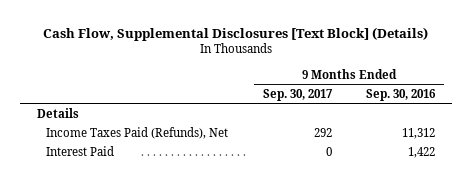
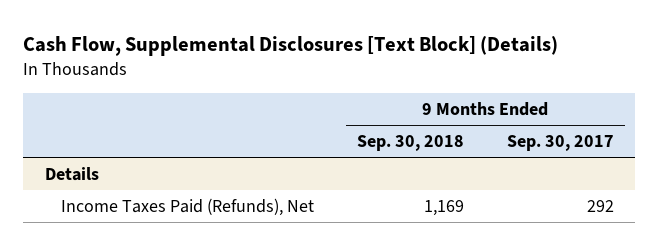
- | 9 Months Ended Sep. 30, 2017 | 9 Months Ended Sep. 30, 2016
+ | 9 Months Ended Sep. 30, 2018 | 9 Months Ended Sep. 30, 2017
- Interest Paid | 0 | 1,422

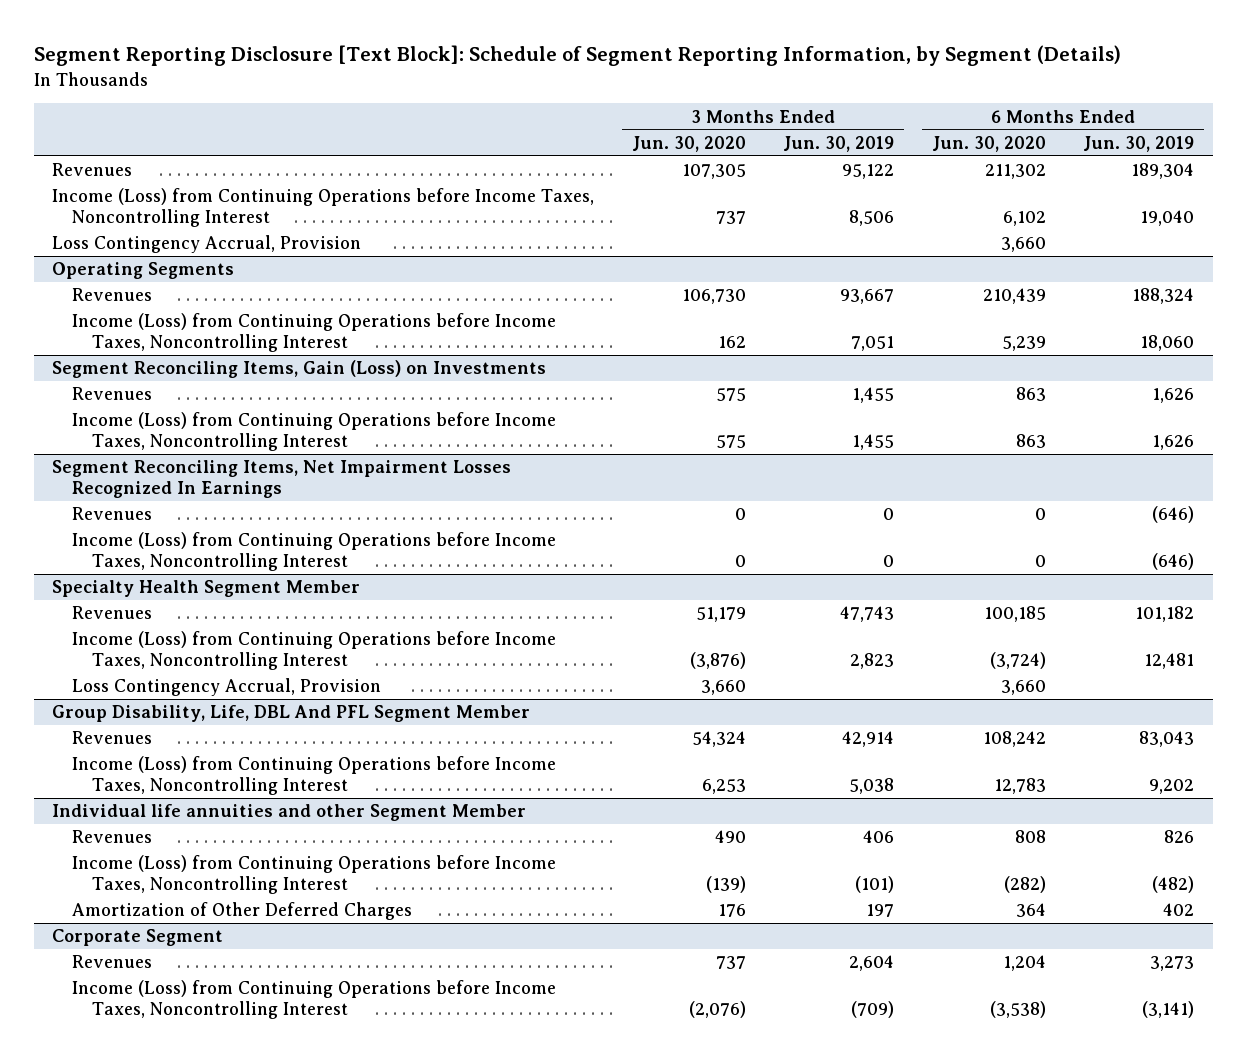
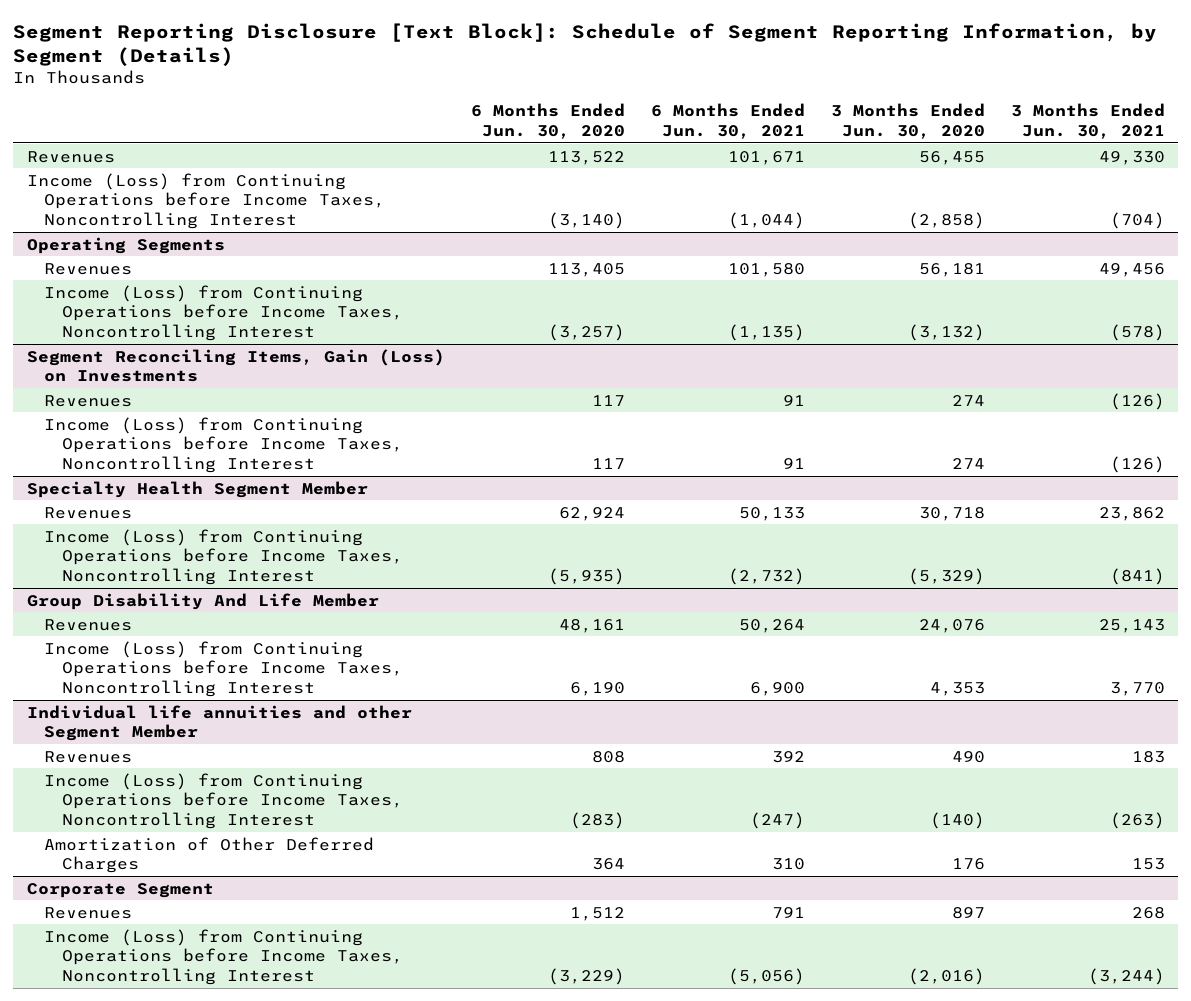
- | 3 Months Ended Jun. 30, 2020 | 3 Months Ended Jun. 30, 2019 | 6 Months Ended Jun. 30, 2020 | 6 Months Ended Jun. 30, 2019
+ | 6 Months Ended Jun. 30, 2020 | 6 Months Ended Jun. 30, 2021 | 3 Months Ended Jun. 30, 2020 | 3 Months Ended Jun. 30, 2021
- Revenues | 107,305 | 95,122 | 211,302 | 189,304
- Income (Loss) from Continuing Operations before Income Taxes, Noncontrolling Interest | 737 | 8,506 | 6,102 | 19,040
- Loss Contingency Accrual, Provision | | | 3,660 |
+ Revenues | 113,522 | 101,671 | 56,455 | 49,330
+ Income (Loss) from Continuing Operations before Income Taxes, Noncontrolling Interest | (3,140) | (1,044) | (2,858) | (704)
@ Operating Segments
- Revenues | 106,730 | 93,667 | 210,439 | 188,324
- Income (Loss) from Continuing Operations before Income Taxes, Noncontrolling Interest | 162 | 7,051 | 5,239 | 18,060
+ Revenues | 113,405 | 101,580 | 56,181 | 49,456
+ Income (Loss) from Continuing Operations before Income Taxes, Noncontrolling Interest | (3,257) | (1,135) | (3,132) | (578)
@ Segment Reconciling Items, Gain (Loss) on Investments
- Revenues | 575 | 1,455 | 863 | 1,626
- Income (Loss) from Continuing Operations before Income Taxes, Noncontrolling Interest | 575 | 1,455 | 863 | 1,626
- Segment Reconciling Items, Net Impairment Losses Recognized In Earnings
- Revenues | 0 | 0 | 0 | (646)
- Income (Loss) from Continuing Operations before Income Taxes, Noncontrolling Interest | 0 | 0 | 0 | (646)
@ Segment Reconciling Items, Gain (Loss) on Investments
+ Revenues | 117 | 91 | 274 | (126)
+ Income (Loss) from Continuing Operations before Income Taxes, Noncontrolling Interest | 117 | 91 | 274 | (126)
@ Specialty Health Segment Member
- Revenues | 51,179 | 47,743 | 100,185 | 101,182
- Income (Loss) from Continuing Operations before Income Taxes, Noncontrolling Interest | (3,876) | 2,823 | (3,724) | 12,481
- Loss Contingency Accrual, Provision | 3,660 | | 3,660 |
- Group Disability, Life, DBL And PFL Segment Member
- Revenues | 54,324 | 42,914 | 108,242 | 83,043
- Income (Loss) from Continuing Operations before Income Taxes, Noncontrolling Interest | 6,253 | 5,038 | 12,783 | 9,202
@ Specialty Health Segment Member
+ Revenues | 62,924 | 50,133 | 30,718 | 23,862
+ Income (Loss) from Continuing Operations before Income Taxes, Noncontrolling Interest | (5,935) | (2,732) | (5,329) | (841)
+ Group Disability And Life Member
+ Revenues | 48,161 | 50,264 | 24,076 | 25,143
+ Income (Loss) from Continuing Operations before Income Taxes, Noncontrolling Interest | 6,190 | 6,900 | 4,353 | 3,770
@ Individual life annuities and other Segment Member
- Income (Loss) from Continuing Operations before Income Taxes, Noncontrolling Interest | (139) | (101) | (282) | (482)
+ Income (Loss) from Continuing Operations before Income Taxes, Noncontrolling Interest | (283) | (247) | (140) | (263)
@ Corporate Segment
- Revenues | 737 | 2,604 | 1,204 | 3,273
- Income (Loss) from Continuing Operations before Income Taxes, Noncontrolling Interest | (2,076) | (709) | (3,538) | (3,141)
+ Revenues | 1,512 | 791 | 897 | 268
+ Income (Loss) from Continuing Operations before Income Taxes, Noncontrolling Interest | (3,229) | (5,056) | (2,016) | (3,244)

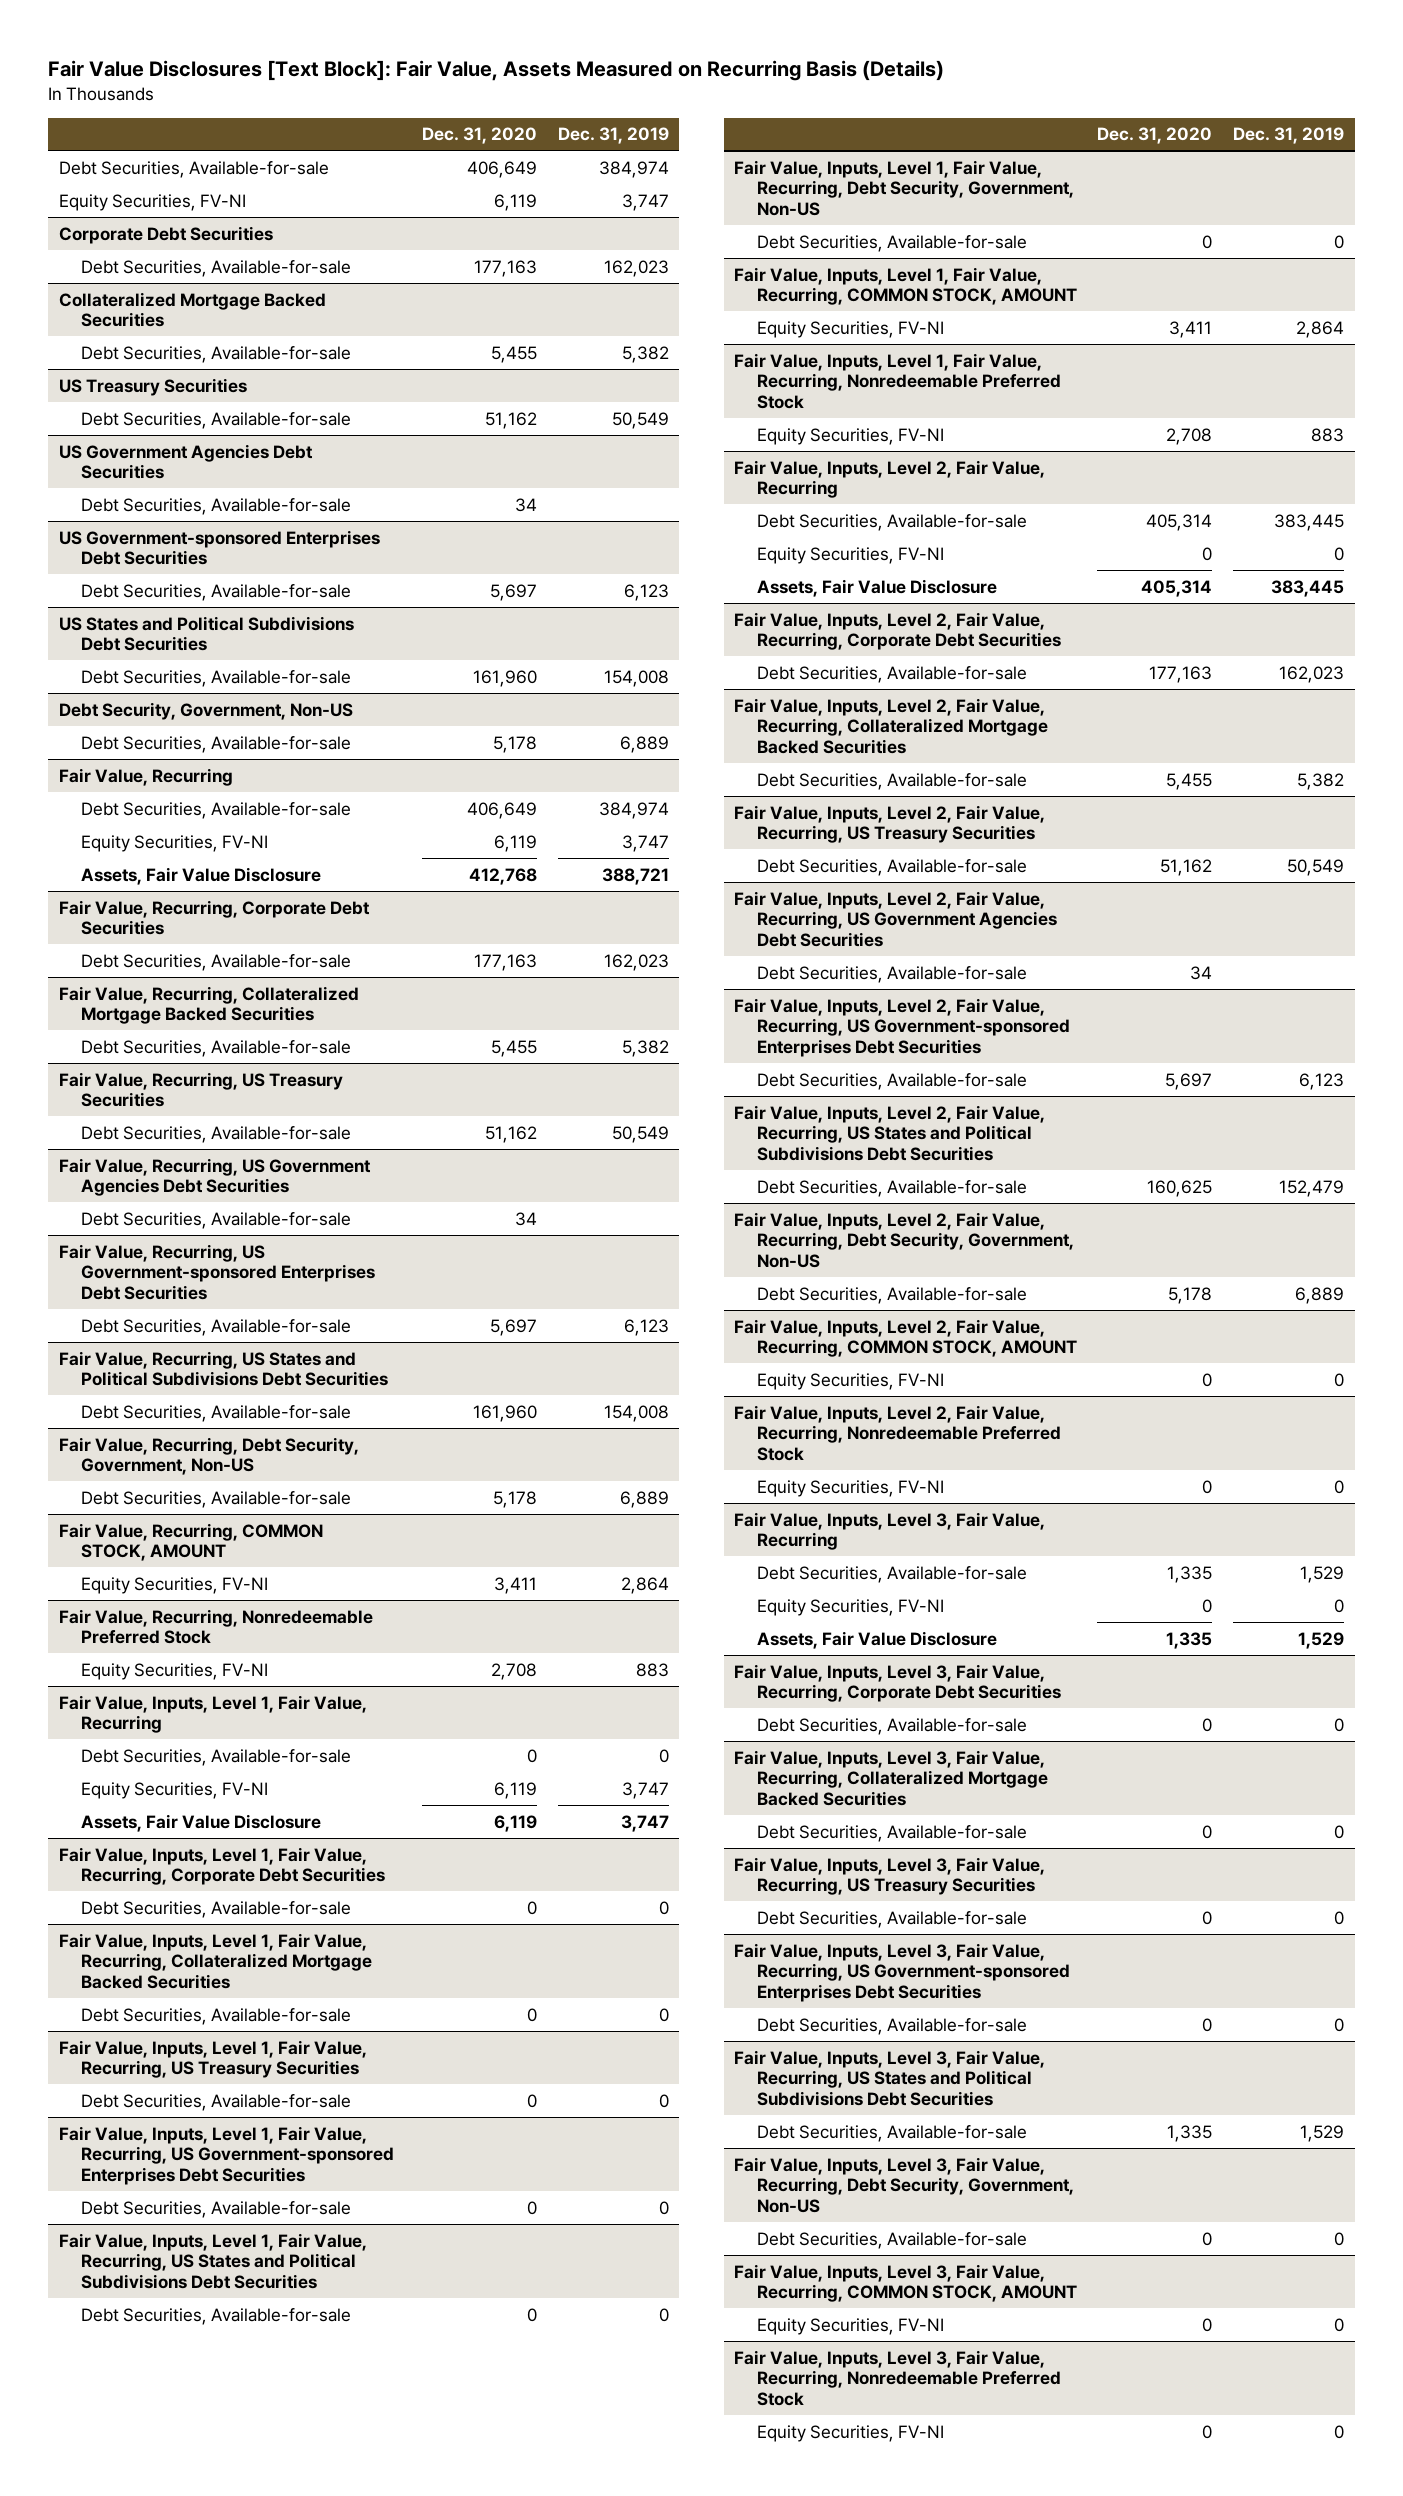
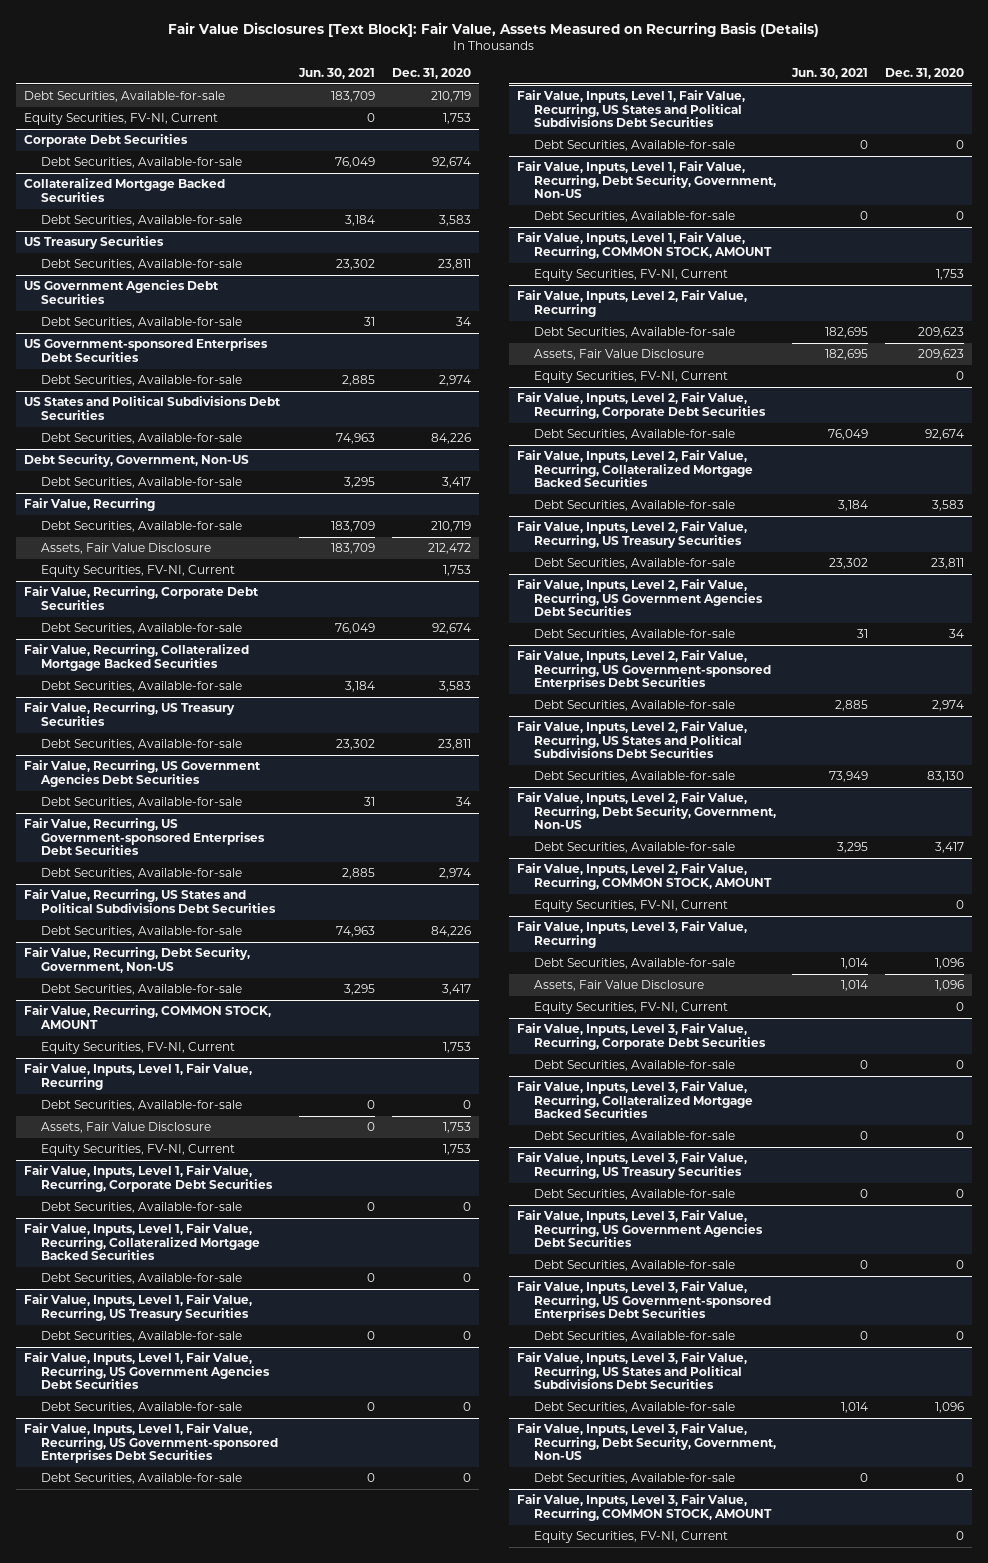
- | Dec. 31, 2020 | Dec. 31, 2019
+ | Jun. 30, 2021 | Dec. 31, 2020
- Debt Securities, Available-for-sale | 406,649 | 384,974
- Equity Securities, FV-NI | 6,119 | 3,747
+ Debt Securities, Available-for-sale | 183,709 | 210,719
+ Equity Securities, FV-NI, Current | 0 | 1,753
@ Corporate Debt Securities
- Debt Securities, Available-for-sale | 177,163 | 162,023
+ Debt Securities, Available-for-sale | 76,049 | 92,674
@ Collateralized Mortgage Backed Securities
- Debt Securities, Available-for-sale | 5,455 | 5,382
+ Debt Securities, Available-for-sale | 3,184 | 3,583
@ US Treasury Securities
- Debt Securities, Available-for-sale | 51,162 | 50,549
+ Debt Securities, Available-for-sale | 23,302 | 23,811
@ US Government-sponsored Enterprises Debt Securities
- Debt Securities, Available-for-sale | 5,697 | 6,123
+ Debt Securities, Available-for-sale | 2,885 | 2,974
@ US States and Political Subdivisions Debt Securities
- Debt Securities, Available-for-sale | 161,960 | 154,008
+ Debt Securities, Available-for-sale | 74,963 | 84,226
@ Debt Security, Government, Non-US
- Debt Securities, Available-for-sale | 5,178 | 6,889
+ Debt Securities, Available-for-sale | 3,295 | 3,417
@ Fair Value, Recurring
- Debt Securities, Available-for-sale | 406,649 | 384,974
- Equity Securities, FV-NI | 6,119 | 3,747
- Assets, Fair Value Disclosure | 412,768 | 388,721
+ Debt Securities, Available-for-sale | 183,709 | 210,719
+ Assets, Fair Value Disclosure | 183,709 | 212,472
+ Equity Securities, FV-NI, Current | | 1,753
@ Fair Value, Recurring, Corporate Debt Securities
- Debt Securities, Available-for-sale | 177,163 | 162,023
+ Debt Securities, Available-for-sale | 76,049 | 92,674
@ Fair Value, Recurring, Collateralized Mortgage Backed Securities
- Debt Securities, Available-for-sale | 5,455 | 5,382
+ Debt Securities, Available-for-sale | 3,184 | 3,583
@ Fair Value, Recurring, US Treasury Securities
- Debt Securities, Available-for-sale | 51,162 | 50,549
+ Debt Securities, Available-for-sale | 23,302 | 23,811
@ Fair Value, Recurring, US Government-sponsored Enterprises Debt Securities
- Debt Securities, Available-for-sale | 5,697 | 6,123
+ Debt Securities, Available-for-sale | 2,885 | 2,974
@ Fair Value, Recurring, US States and Political Subdivisions Debt Securities
- Debt Securities, Available-for-sale | 161,960 | 154,008
+ Debt Securities, Available-for-sale | 74,963 | 84,226
@ Fair Value, Recurring, Debt Security, Government, Non-US
- Debt Securities, Available-for-sale | 5,178 | 6,889
+ Debt Securities, Available-for-sale | 3,295 | 3,417
@ Fair Value, Recurring, COMMON STOCK, AMOUNT
- Equity Securities, FV-NI | 3,411 | 2,864
- Fair Value, Recurring, Nonredeemable Preferred Stock
- Equity Securities, FV-NI | 2,708 | 883
@ Fair Value, Recurring, COMMON STOCK, AMOUNT
+ Equity Securities, FV-NI, Current | | 1,753
@ Fair Value, Inputs, Level 1, Fair Value, Recurring
- Equity Securities, FV-NI | 6,119 | 3,747
- Assets, Fair Value Disclosure | 6,119 | 3,747
+ Assets, Fair Value Disclosure | 0 | 1,753
+ Equity Securities, FV-NI, Current | | 1,753
+ Fair Value, Inputs, Level 1, Fair Value, Recurring, US Government Agencies Debt Securities
+ Debt Securities, Available-for-sale | 0 | 0
@ Fair Value, Inputs, Level 1, Fair Value, Recurring, COMMON STOCK, AMOUNT
- Equity Securities, FV-NI | 3,411 | 2,864
- Fair Value, Inputs, Level 1, Fair Value, Recurring, Nonredeemable Preferred Stock
- Equity Securities, FV-NI | 2,708 | 883
@ Fair Value, Inputs, Level 1, Fair Value, Recurring, COMMON STOCK, AMOUNT
+ Equity Securities, FV-NI, Current | | 1,753
@ Fair Value, Inputs, Level 2, Fair Value, Recurring
- Debt Securities, Available-for-sale | 405,314 | 383,445
- Equity Securities, FV-NI | 0 | 0
- Assets, Fair Value Disclosure | 405,314 | 383,445
+ Debt Securities, Available-for-sale | 182,695 | 209,623
+ Assets, Fair Value Disclosure | 182,695 | 209,623
+ Equity Securities, FV-NI, Current | | 0
@ Fair Value, Inputs, Level 2, Fair Value, Recurring, Corporate Debt Securities
- Debt Securities, Available-for-sale | 177,163 | 162,023
+ Debt Securities, Available-for-sale | 76,049 | 92,674
@ Fair Value, Inputs, Level 2, Fair Value, Recurring, Collateralized Mortgage Backed Securities
- Debt Securities, Available-for-sale | 5,455 | 5,382
+ Debt Securities, Available-for-sale | 3,184 | 3,583
@ Fair Value, Inputs, Level 2, Fair Value, Recurring, US Treasury Securities
- Debt Securities, Available-for-sale | 51,162 | 50,549
+ Debt Securities, Available-for-sale | 23,302 | 23,811
@ Fair Value, Inputs, Level 2, Fair Value, Recurring, US Government-sponsored Enterprises Debt Securities
- Debt Securities, Available-for-sale | 5,697 | 6,123
+ Debt Securities, Available-for-sale | 2,885 | 2,974
@ Fair Value, Inputs, Level 2, Fair Value, Recurring, US States and Political Subdivisions Debt Securities
- Debt Securities, Available-for-sale | 160,625 | 152,479
+ Debt Securities, Available-for-sale | 73,949 | 83,130
@ Fair Value, Inputs, Level 2, Fair Value, Recurring, Debt Security, Government, Non-US
- Debt Securities, Available-for-sale | 5,178 | 6,889
+ Debt Securities, Available-for-sale | 3,295 | 3,417
@ Fair Value, Inputs, Level 2, Fair Value, Recurring, COMMON STOCK, AMOUNT
- Equity Securities, FV-NI | 0 | 0
- Fair Value, Inputs, Level 2, Fair Value, Recurring, Nonredeemable Preferred Stock
- Equity Securities, FV-NI | 0 | 0
@ Fair Value, Inputs, Level 2, Fair Value, Recurring, COMMON STOCK, AMOUNT
+ Equity Securities, FV-NI, Current | | 0
@ Fair Value, Inputs, Level 3, Fair Value, Recurring
- Debt Securities, Available-for-sale | 1,335 | 1,529
- Equity Securities, FV-NI | 0 | 0
- Assets, Fair Value Disclosure | 1,335 | 1,529
+ Debt Securities, Available-for-sale | 1,014 | 1,096
+ Assets, Fair Value Disclosure | 1,014 | 1,096
+ Equity Securities, FV-NI, Current | | 0
+ Fair Value, Inputs, Level 3, Fair Value, Recurring, US Government Agencies Debt Securities
+ Debt Securities, Available-for-sale | 0 | 0
@ Fair Value, Inputs, Level 3, Fair Value, Recurring, US States and Political Subdivisions Debt Securities
- Debt Securities, Available-for-sale | 1,335 | 1,529
+ Debt Securities, Available-for-sale | 1,014 | 1,096
@ Fair Value, Inputs, Level 3, Fair Value, Recurring, COMMON STOCK, AMOUNT
- Equity Securities, FV-NI | 0 | 0
- Fair Value, Inputs, Level 3, Fair Value, Recurring, Nonredeemable Preferred Stock
- Equity Securities, FV-NI | 0 | 0
@ Fair Value, Inputs, Level 3, Fair Value, Recurring, COMMON STOCK, AMOUNT
+ Equity Securities, FV-NI, Current | | 0

